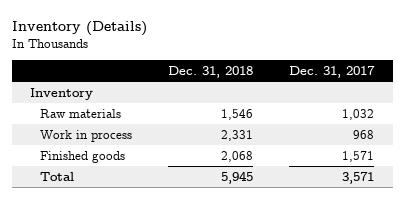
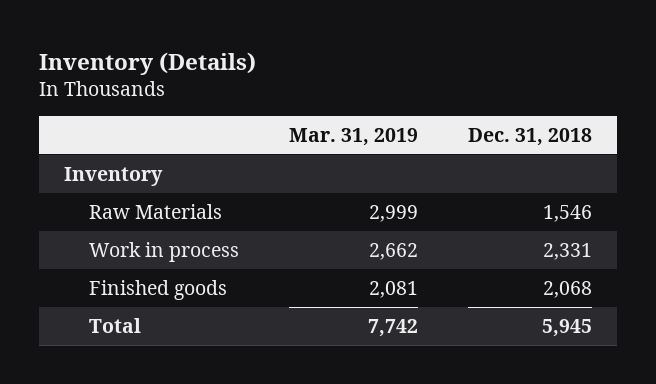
- | Dec. 31, 2018 | Dec. 31, 2017
+ | Mar. 31, 2019 | Dec. 31, 2018
- Raw materials | 1,546 | 1,032
+ Raw Materials | 2,999 | 1,546

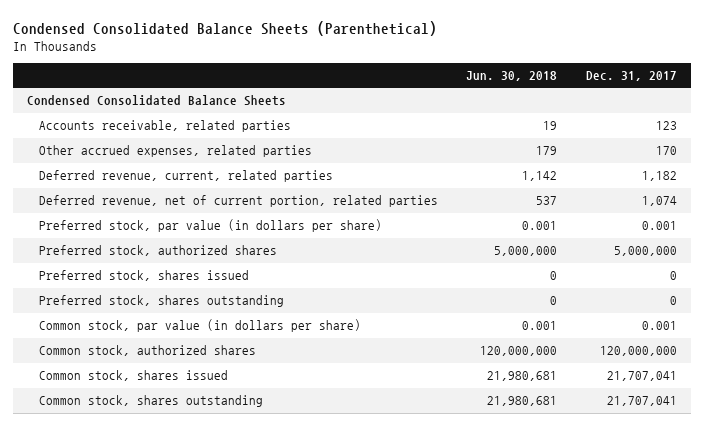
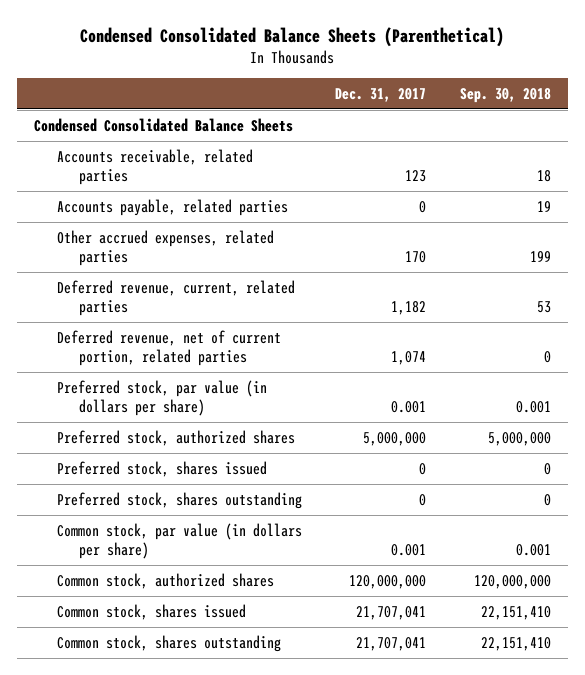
- | Jun. 30, 2018 | Dec. 31, 2017
+ | Dec. 31, 2017 | Sep. 30, 2018
+ Accounts payable, related parties | 0 | 19

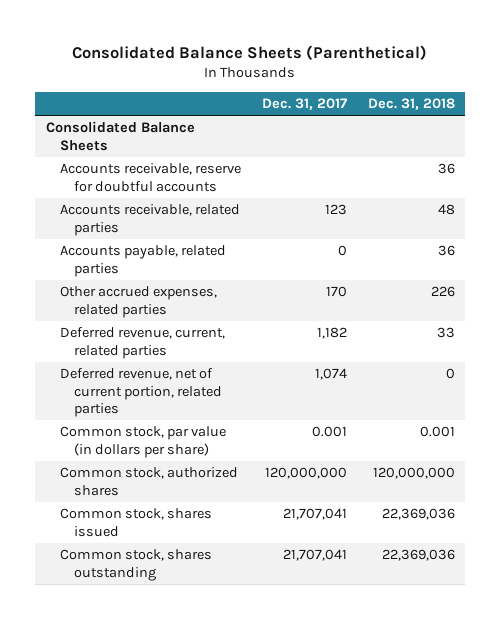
- Condensed Consolidated Balance Sheets (Parenthetical)
+ Consolidated Balance Sheets (Parenthetical)
- | Dec. 31, 2017 | Sep. 30, 2018
+ | Dec. 31, 2017 | Dec. 31, 2018
- Condensed Consolidated Balance Sheets
+ Consolidated Balance Sheets
+ Accounts receivable, reserve for doubtful accounts | | 36
- Preferred stock, par value (in dollars per share) | 0.001 | 0.001
- Preferred stock, authorized shares | 5,000,000 | 5,000,000
- Preferred stock, shares issued | 0 | 0
- Preferred stock, shares outstanding | 0 | 0

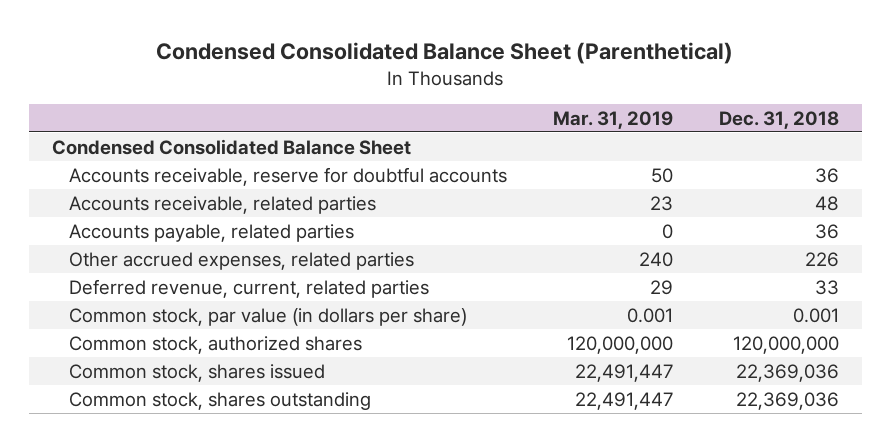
- Consolidated Balance Sheets (Parenthetical)
+ Condensed Consolidated Balance Sheet (Parenthetical)
- | Dec. 31, 2017 | Dec. 31, 2018
+ | Mar. 31, 2019 | Dec. 31, 2018
- Consolidated Balance Sheets
+ Condensed Consolidated Balance Sheet
- Deferred revenue, net of current portion, related parties | 1,074 | 0

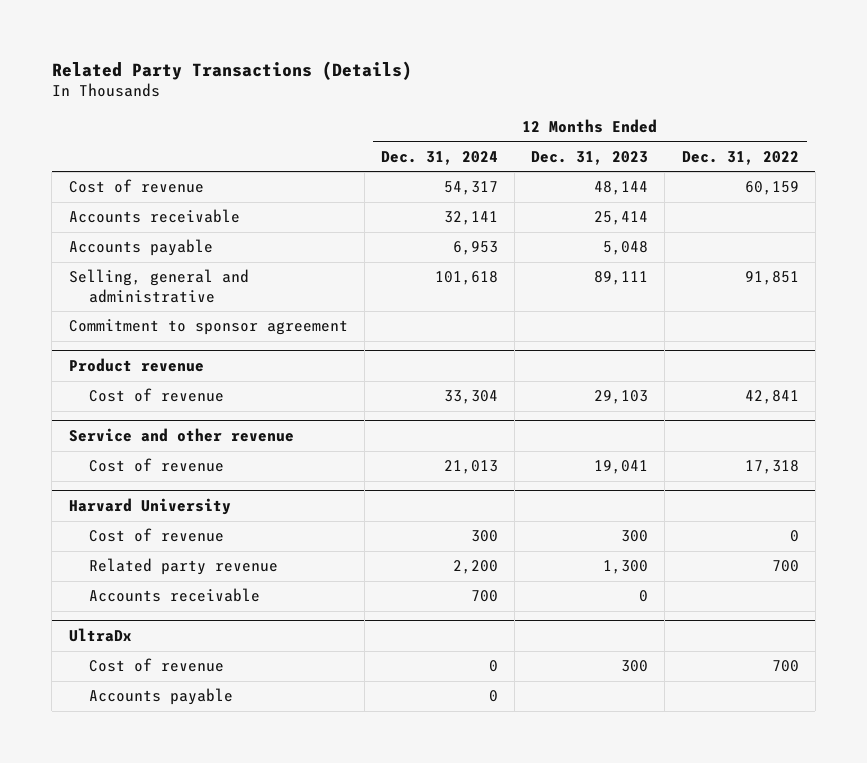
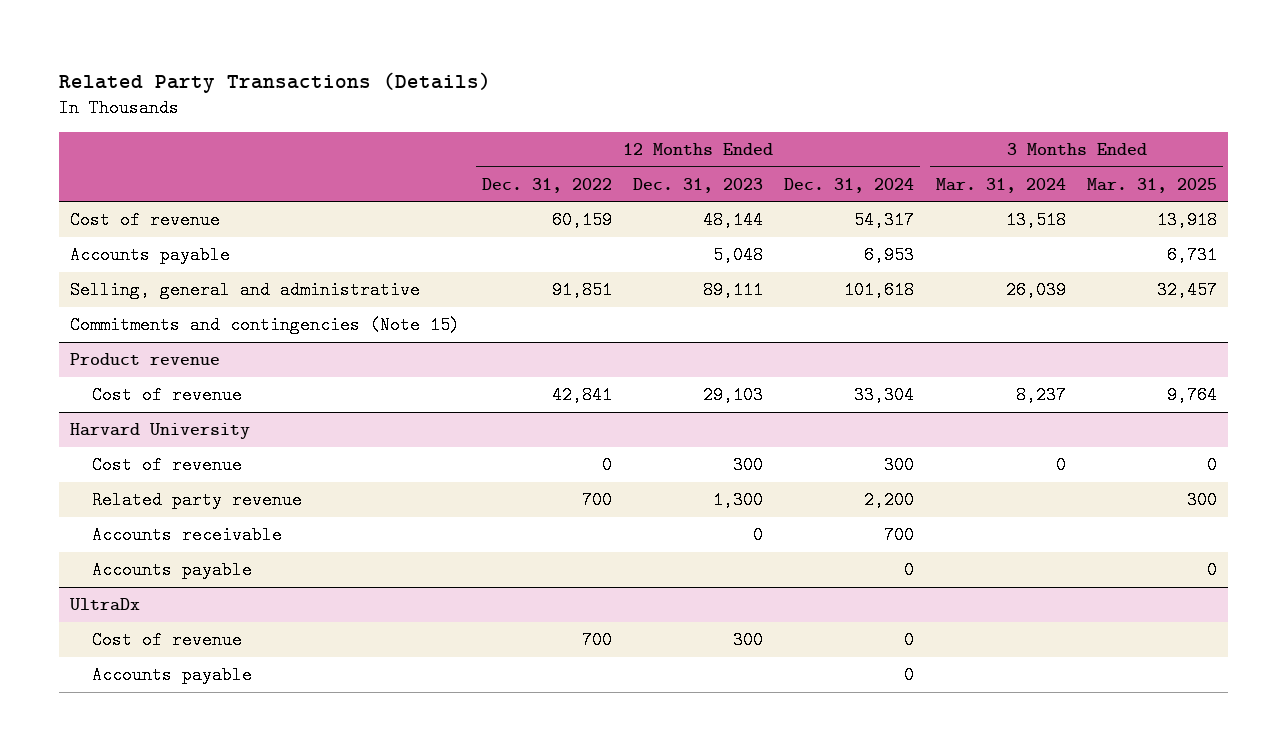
- | 12 Months Ended Dec. 31, 2024 | 12 Months Ended Dec. 31, 2023 | 12 Months Ended Dec. 31, 2022
+ | 12 Months Ended Dec. 31, 2022 | 12 Months Ended Dec. 31, 2023 | 12 Months Ended Dec. 31, 2024 | 3 Months Ended Mar. 31, 2024 | 3 Months Ended Mar. 31, 2025
- Accounts receivable | 32,141 | 25,414 |
- Commitment to sponsor agreement
+ Commitments and contingencies (Note 15)
- Service and other revenue
- Cost of revenue | 21,013 | 19,041 | 17,318
@ Harvard University
+ Accounts payable | | | 0 | | 0

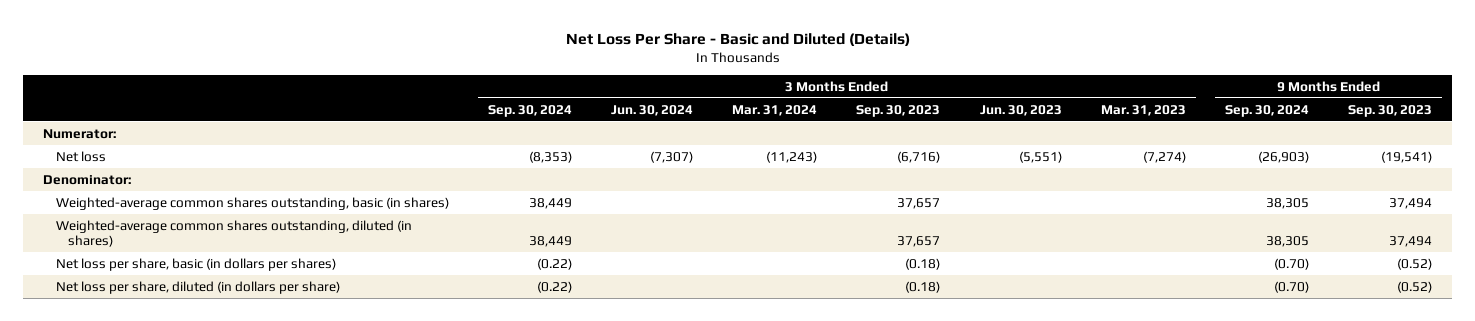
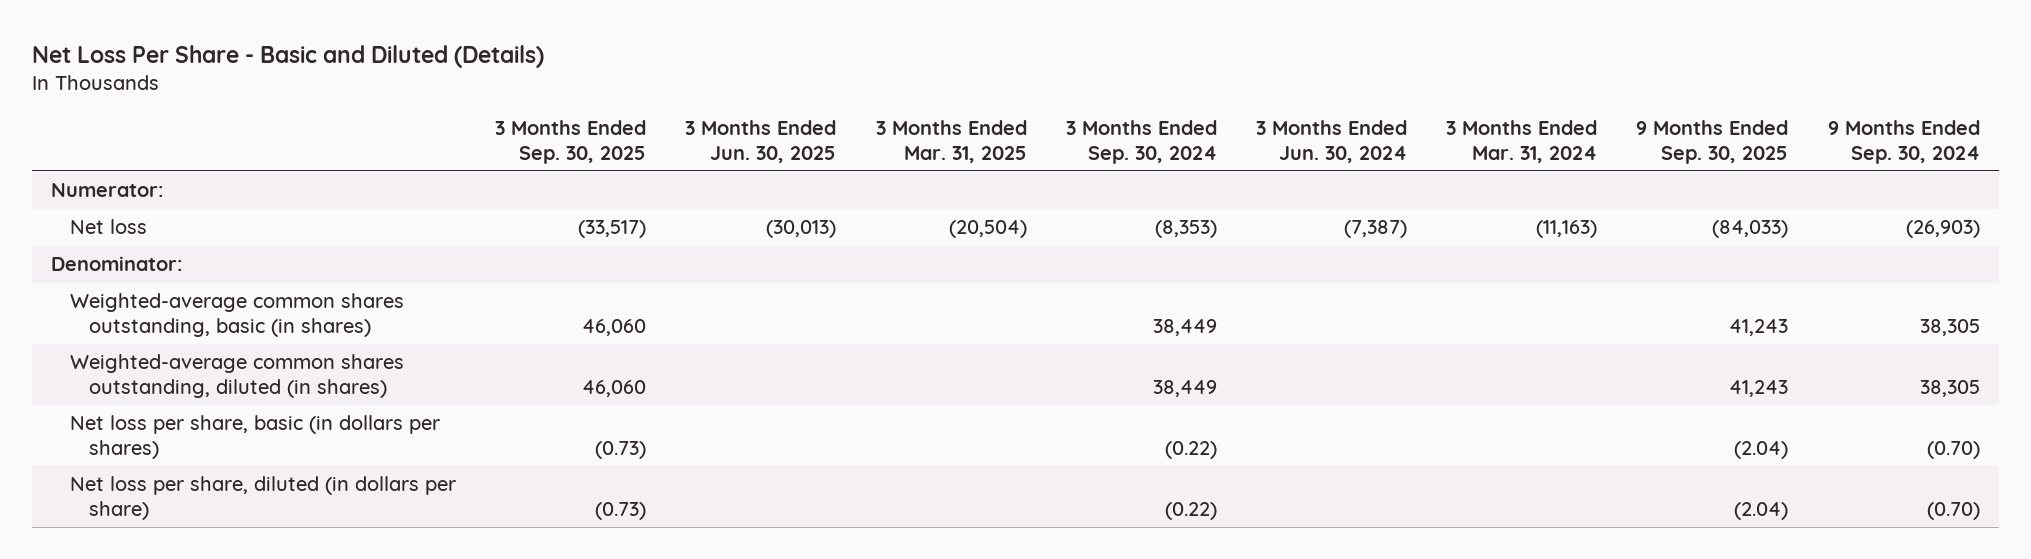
- | 3 Months Ended Sep. 30, 2024 | 3 Months Ended Jun. 30, 2024 | 3 Months Ended Mar. 31, 2024 | 3 Months Ended Sep. 30, 2023 | 3 Months Ended Jun. 30, 2023 | 3 Months Ended Mar. 31, 2023 | 9 Months Ended Sep. 30, 2024 | 9 Months Ended Sep. 30, 2023
+ | 3 Months Ended Sep. 30, 2025 | 3 Months Ended Jun. 30, 2025 | 3 Months Ended Mar. 31, 2025 | 3 Months Ended Sep. 30, 2024 | 3 Months Ended Jun. 30, 2024 | 3 Months Ended Mar. 31, 2024 | 9 Months Ended Sep. 30, 2025 | 9 Months Ended Sep. 30, 2024
- Net loss | (8,353) | (7,307) | (11,243) | (6,716) | (5,551) | (7,274) | (26,903) | (19,541)
+ Net loss | (33,517) | (30,013) | (20,504) | (8,353) | (7,387) | (11,163) | (84,033) | (26,903)

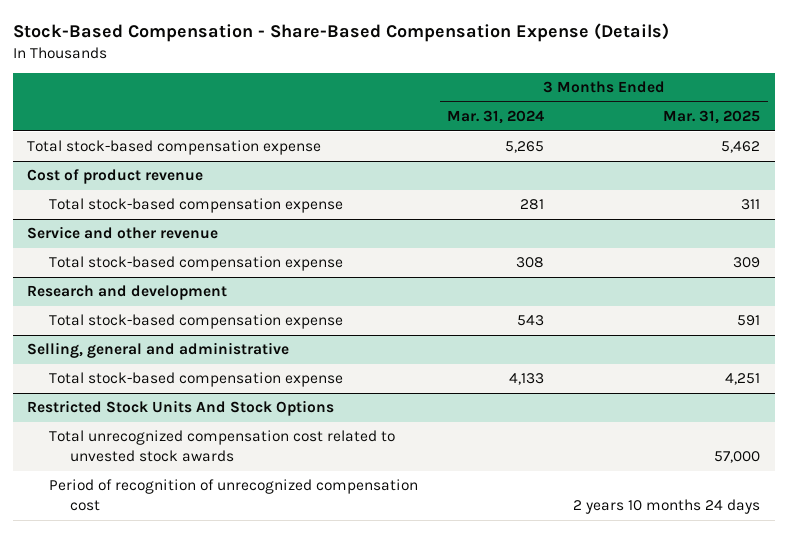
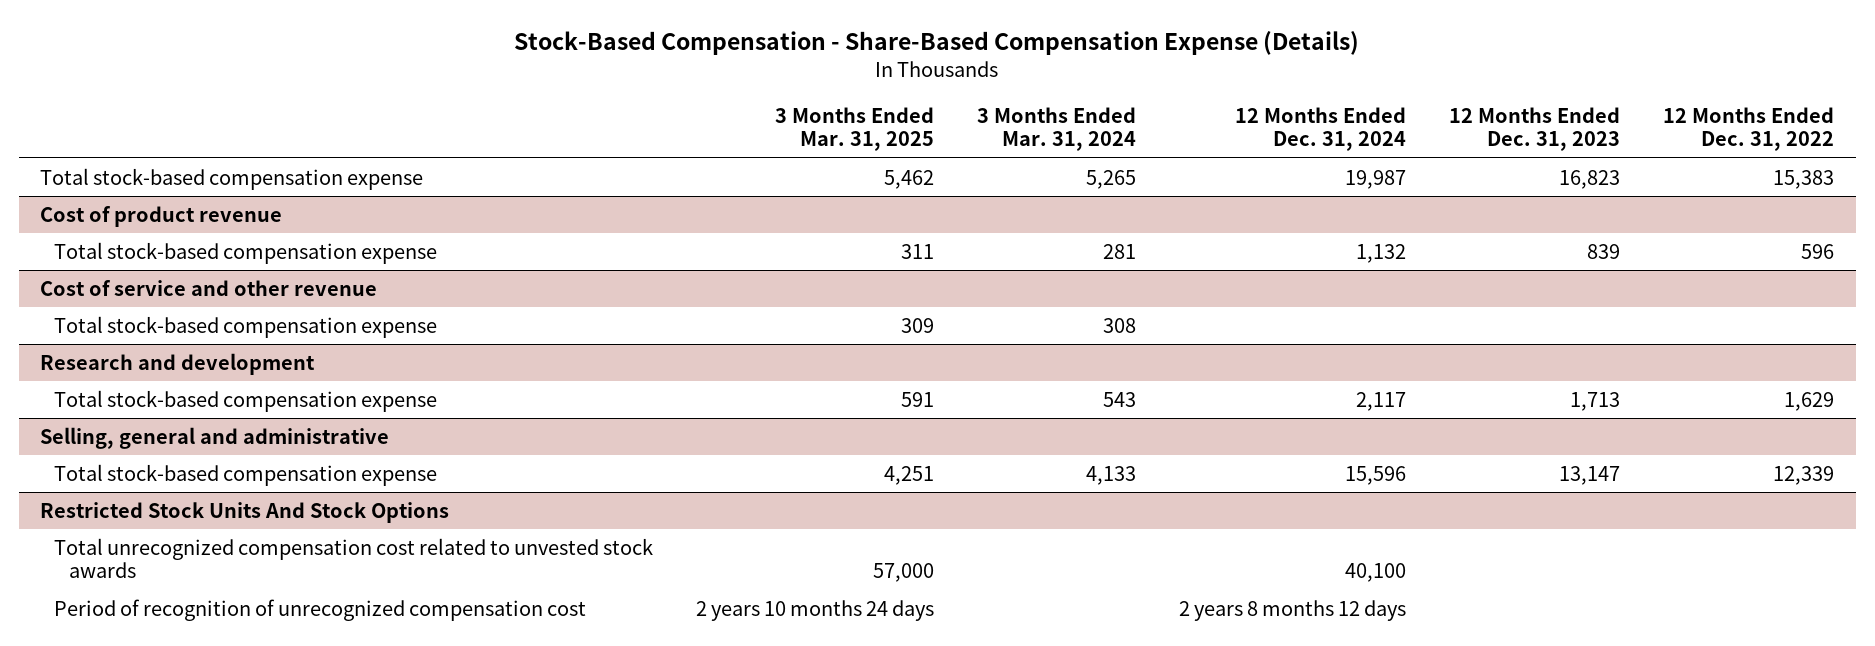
- | 3 Months Ended Mar. 31, 2024 | 3 Months Ended Mar. 31, 2025
+ | 3 Months Ended Mar. 31, 2025 | 3 Months Ended Mar. 31, 2024 | 12 Months Ended Dec. 31, 2024 | 12 Months Ended Dec. 31, 2023 | 12 Months Ended Dec. 31, 2022
- Service and other revenue
+ Cost of service and other revenue

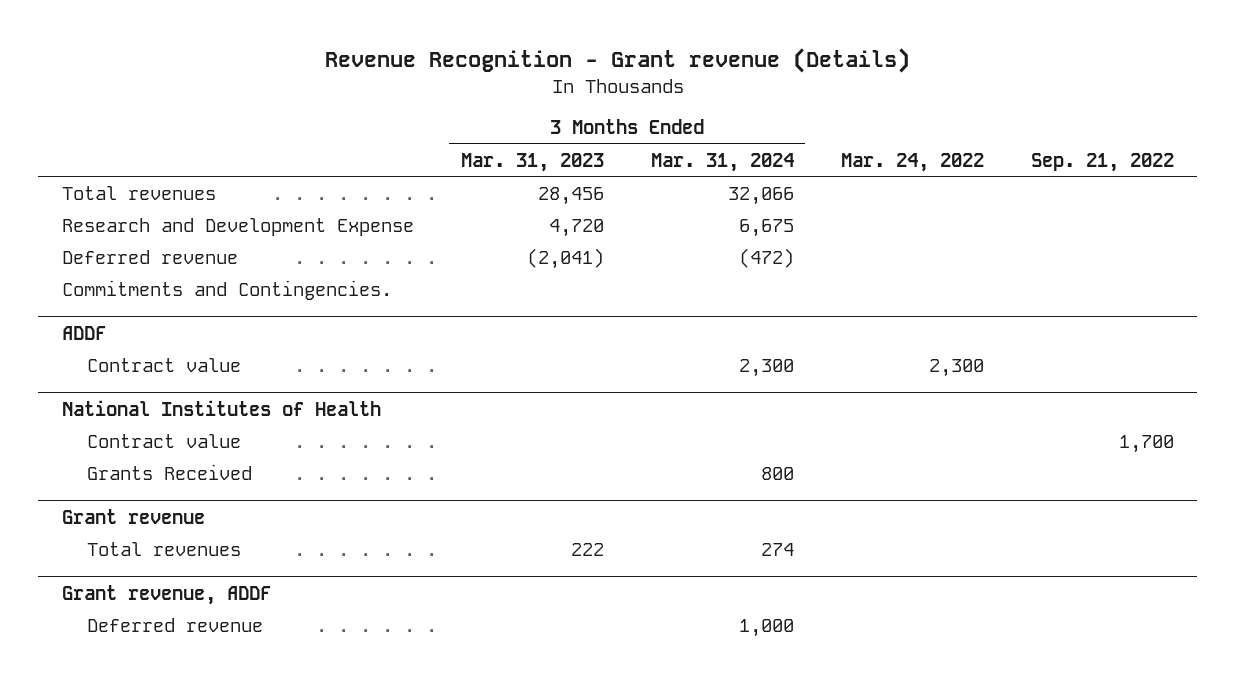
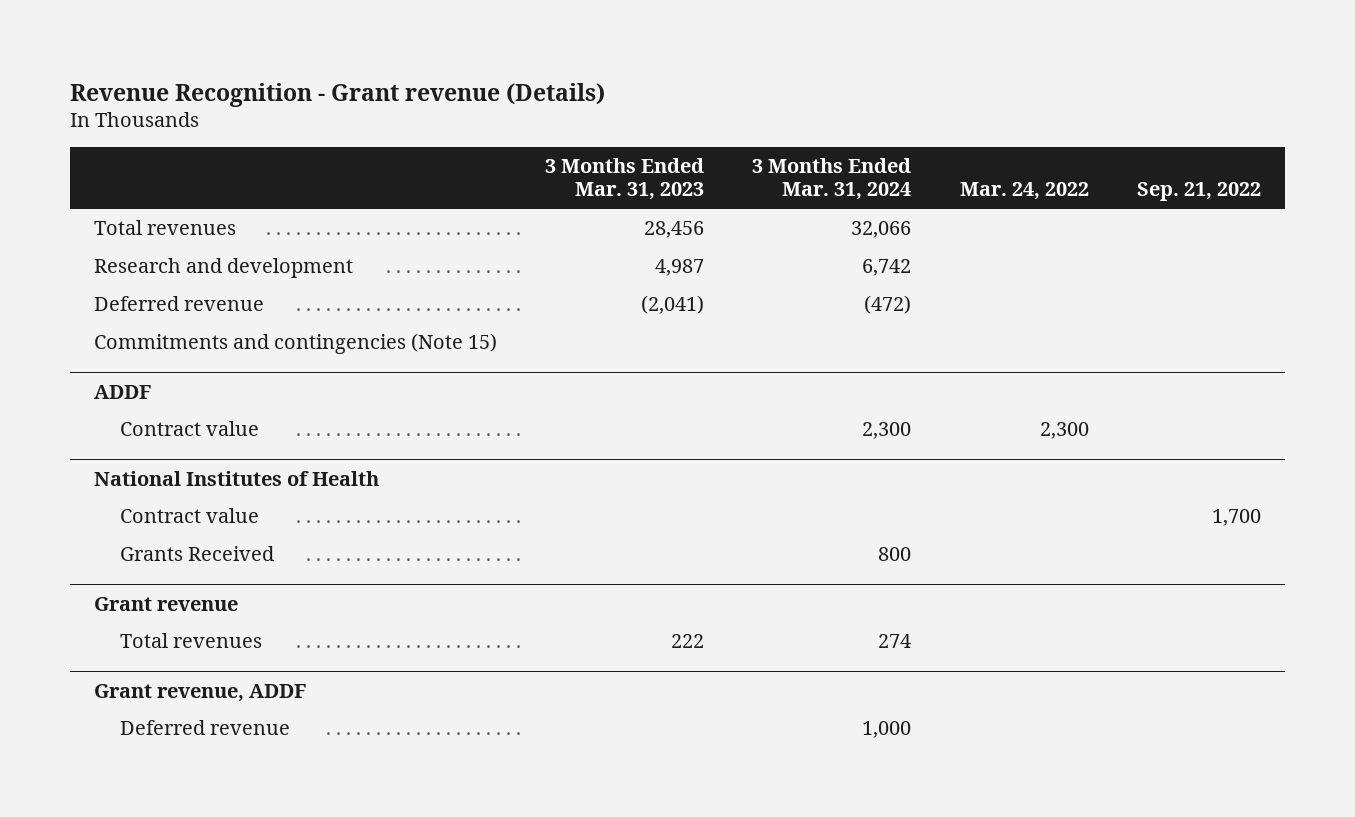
- Research and Development Expense | 4,720 | 6,675 | |
+ Research and development | 4,987 | 6,742 | |
- Commitments and Contingencies.
+ Commitments and contingencies (Note 15)

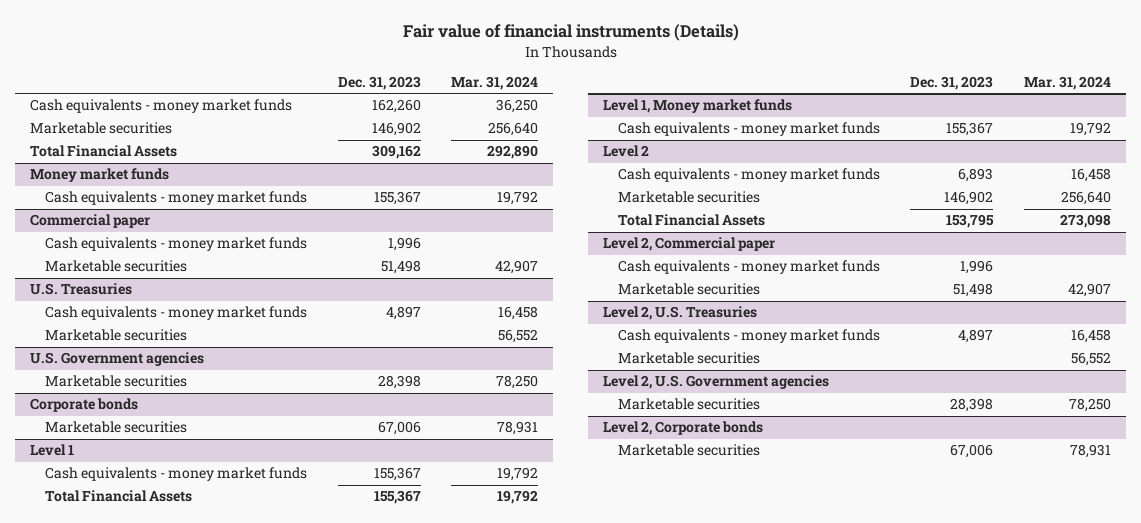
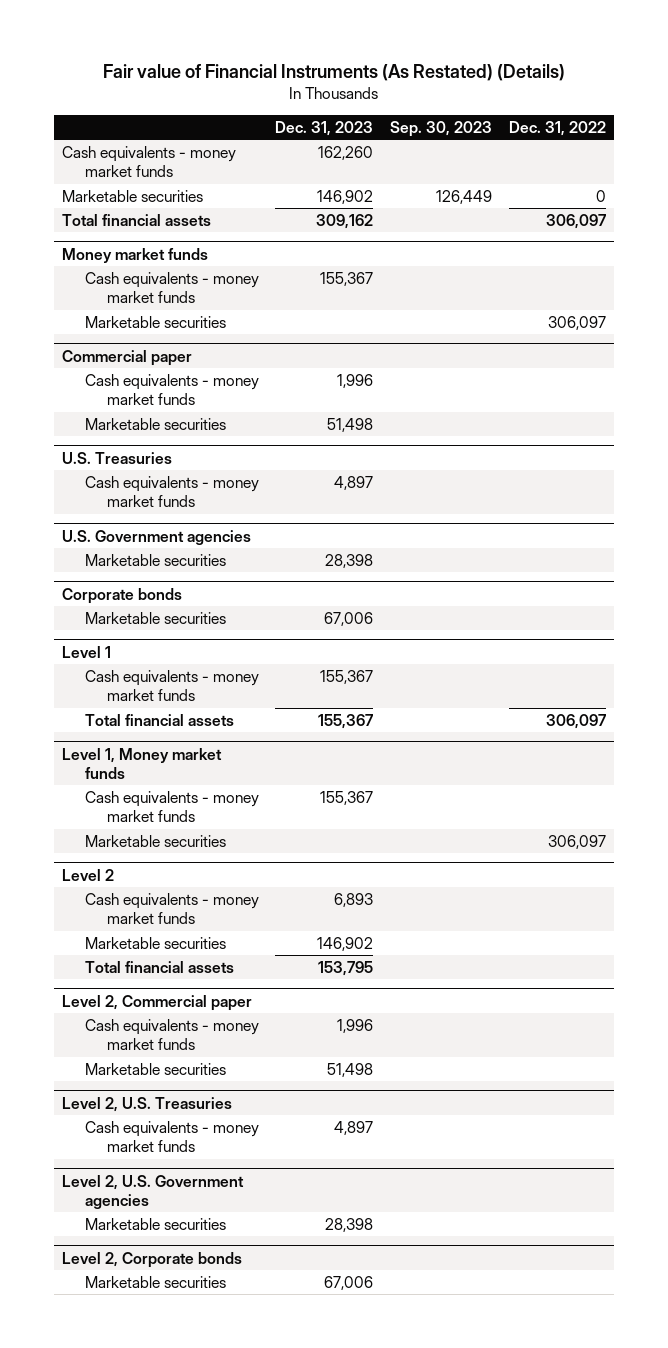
- Fair value of financial instruments (Details)
+ Fair value of Financial Instruments (As Restated) (Details)
- | Dec. 31, 2023 | Mar. 31, 2024
+ | Dec. 31, 2023 | Sep. 30, 2023 | Dec. 31, 2022
- Total Financial Assets | 309,162 | 292,890
+ Total financial assets | 309,162 | | 306,097
@ Money market funds
+ Marketable securities | | | 306,097
@ U.S. Treasuries
- Marketable securities | | 56,552
@ Level 1
- Total Financial Assets | 155,367 | 19,792
+ Total financial assets | 155,367 | | 306,097
@ Level 1, Money market funds
+ Marketable securities | | | 306,097
@ Level 2
- Total Financial Assets | 153,795 | 273,098
+ Total financial assets | 153,795 | |
@ Level 2, U.S. Treasuries
- Marketable securities | | 56,552

